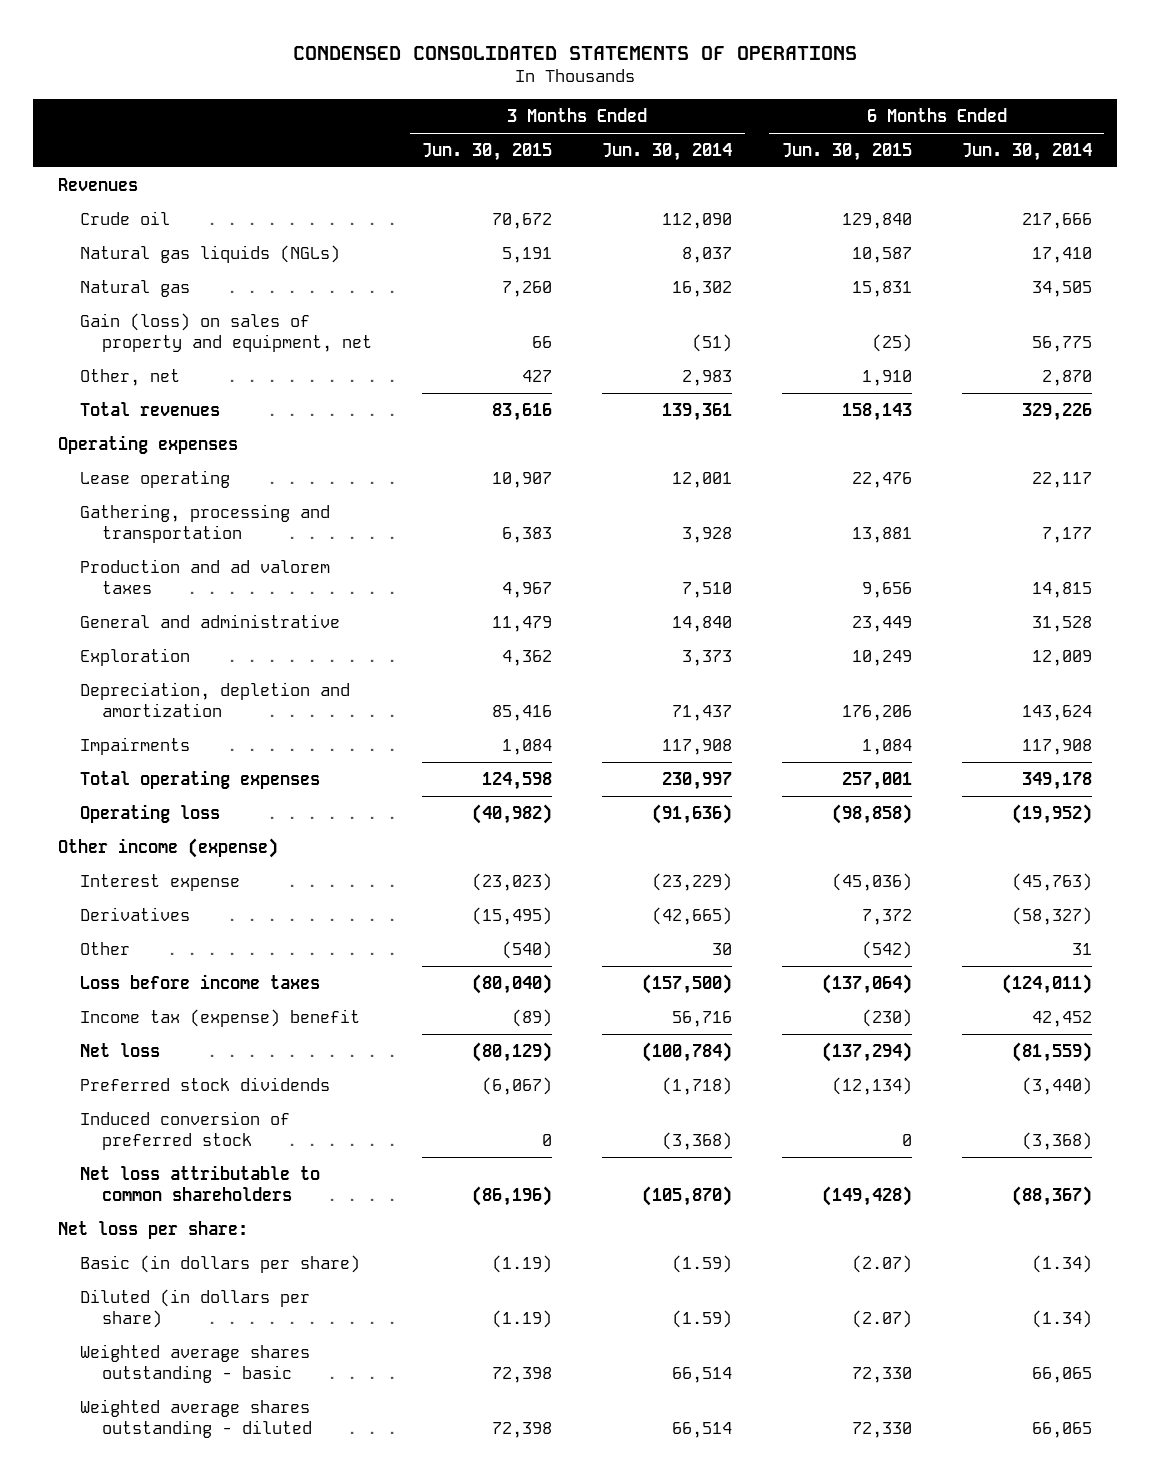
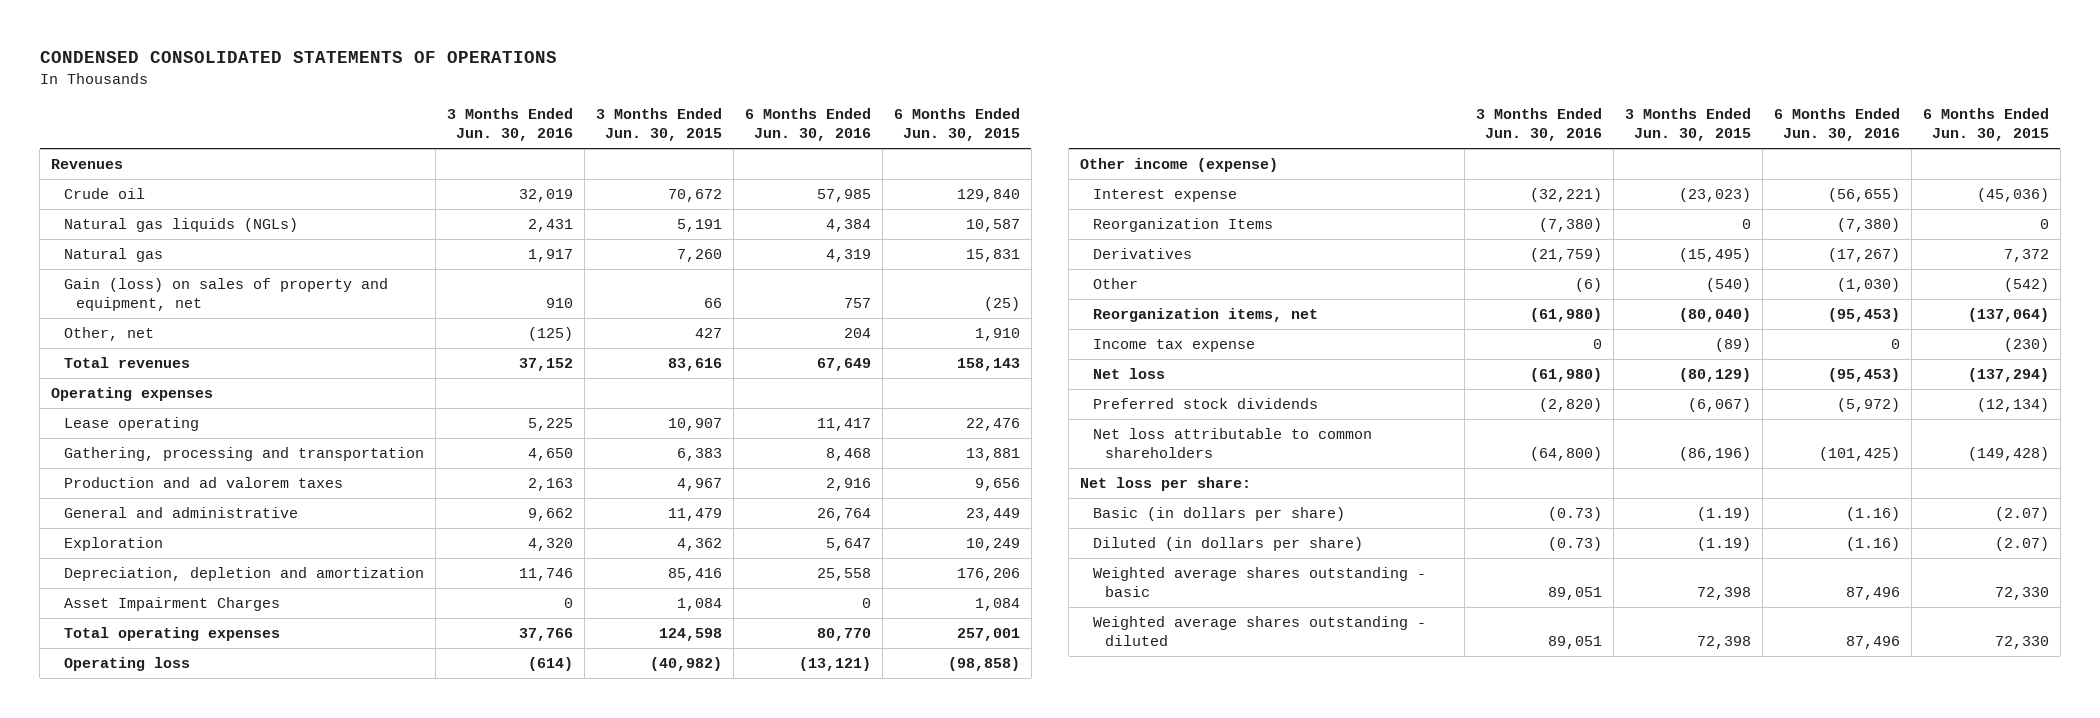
- | 3 Months Ended Jun. 30, 2015 | 3 Months Ended Jun. 30, 2014 | 6 Months Ended Jun. 30, 2015 | 6 Months Ended Jun. 30, 2014
+ | 3 Months Ended Jun. 30, 2016 | 3 Months Ended Jun. 30, 2015 | 6 Months Ended Jun. 30, 2016 | 6 Months Ended Jun. 30, 2015
- Impairments | 1,084 | 117,908 | 1,084 | 117,908
+ Asset Impairment Charges | 0 | 1,084 | 0 | 1,084
+ Reorganization Items | (7,380) | 0 | (7,380) | 0
- Loss before income taxes | (80,040) | (157,500) | (137,064) | (124,011)
- Income tax (expense) benefit | (89) | 56,716 | (230) | 42,452
+ Reorganization items, net | (61,980) | (80,040) | (95,453) | (137,064)
+ Income tax expense | 0 | (89) | 0 | (230)
- Induced conversion of preferred stock | 0 | (3,368) | 0 | (3,368)

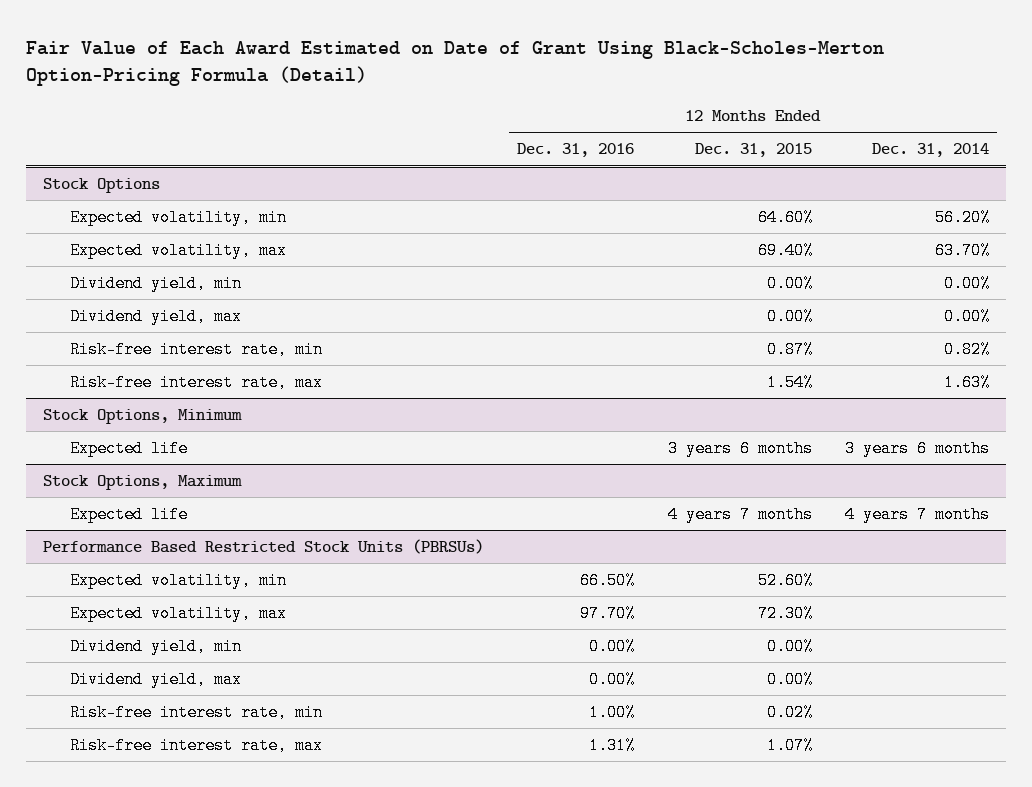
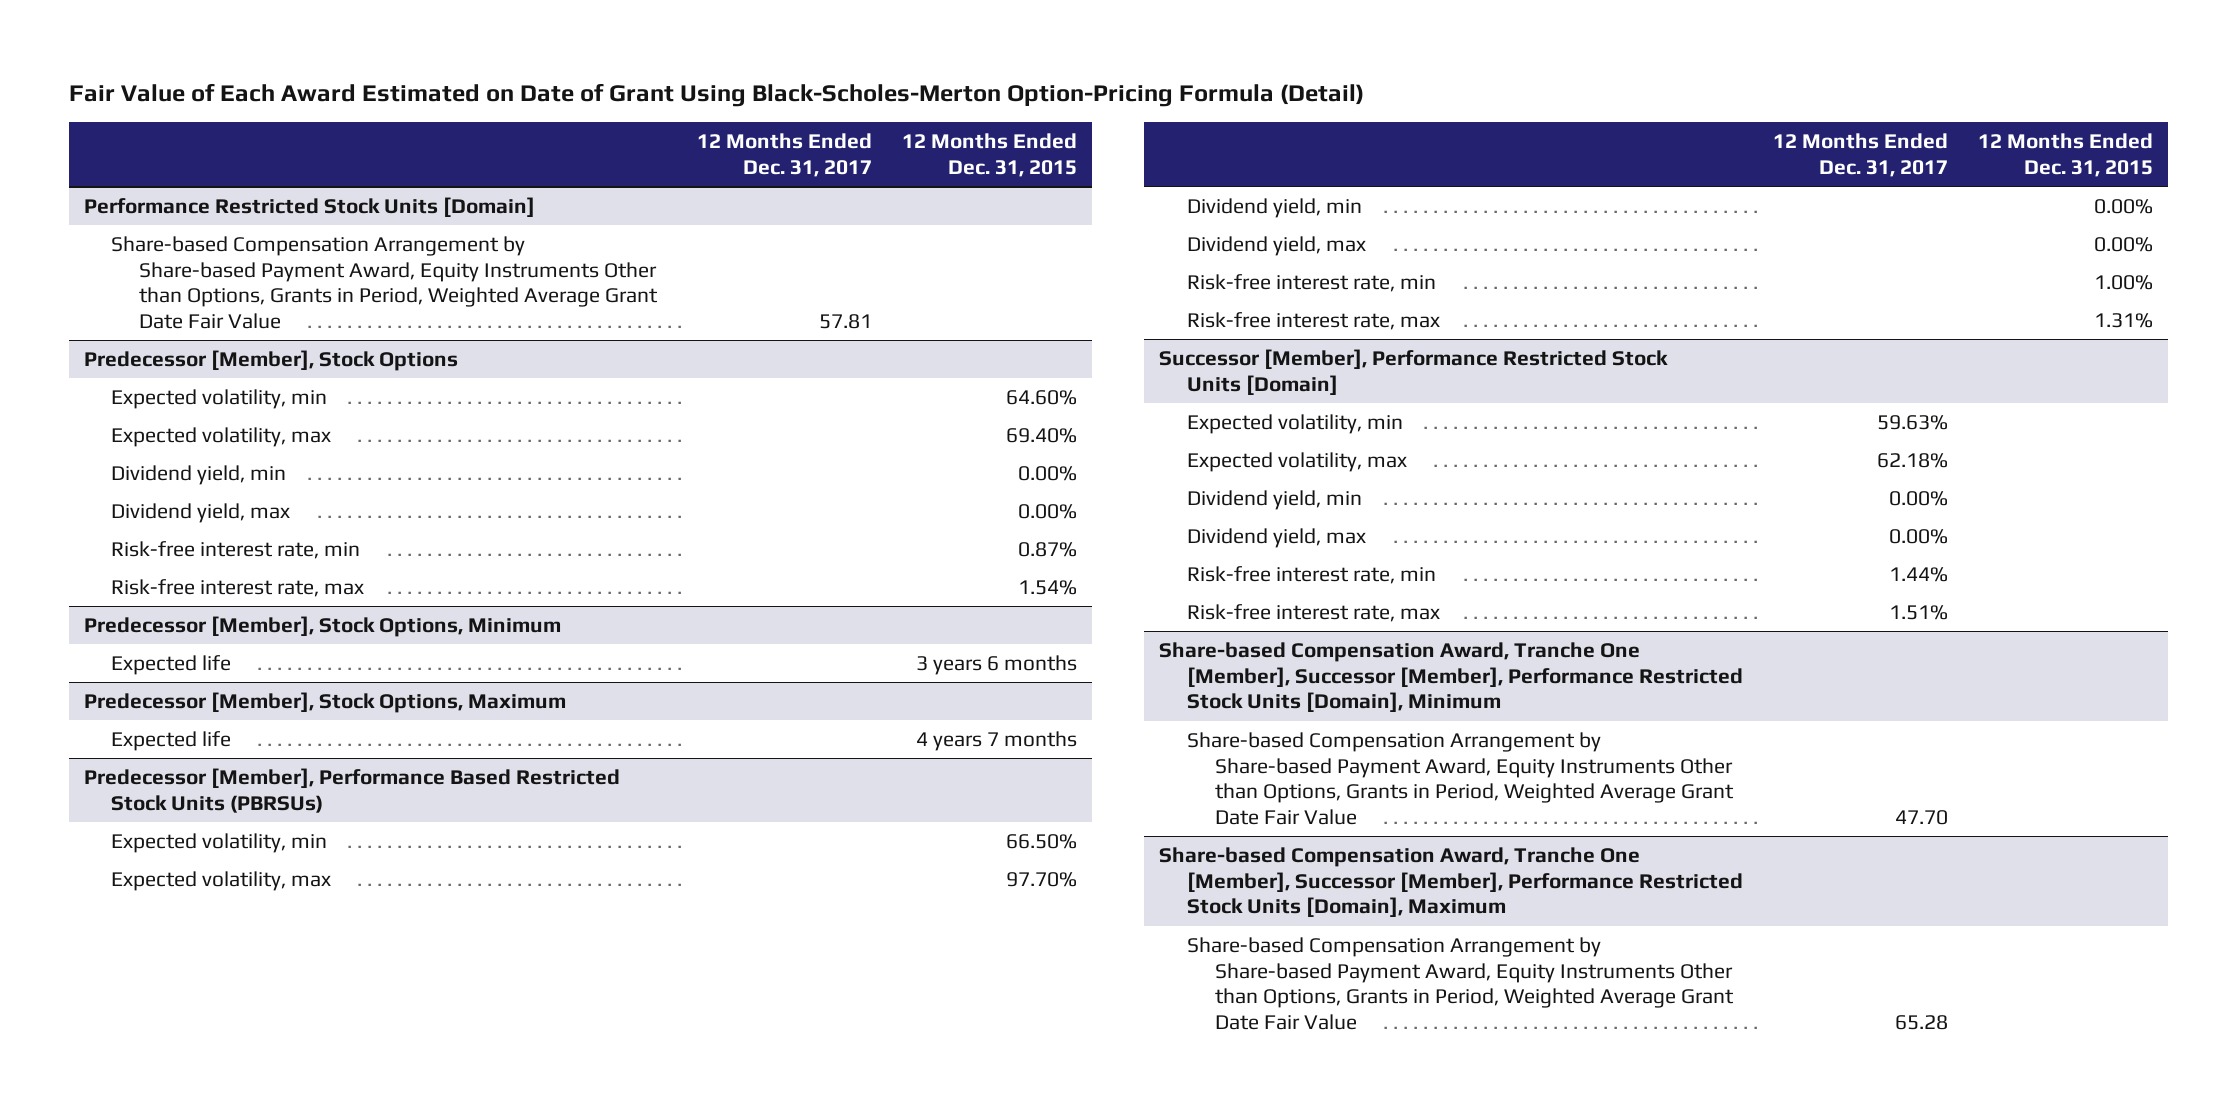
- | 12 Months Ended Dec. 31, 2016 | 12 Months Ended Dec. 31, 2015 | 12 Months Ended Dec. 31, 2014
+ | 12 Months Ended Dec. 31, 2017 | 12 Months Ended Dec. 31, 2015
- Stock Options
+ Performance Restricted Stock Units [Domain]
+ Share-based Compensation Arrangement by Share-based Payment Award, Equity Instruments Other than Options, Grants in Period, Weighted Average Grant Date Fair Value | 57.81 |
+ Predecessor [Member], Stock Options
- Stock Options, Minimum
+ Predecessor [Member], Stock Options, Minimum
- Stock Options, Maximum
+ Predecessor [Member], Stock Options, Maximum
- Performance Based Restricted Stock Units (PBRSUs)
- Expected volatility, min | 66.50% | 52.60% |
- Expected volatility, max | 97.70% | 72.30% |
+ Predecessor [Member], Performance Based Restricted Stock Units (PBRSUs)
+ Expected volatility, min | | 66.50%
+ Expected volatility, max | | 97.70%
- Risk-free interest rate, min | 1.00% | 0.02% |
- Risk-free interest rate, max | 1.31% | 1.07% |
+ Risk-free interest rate, min | | 1.00%
+ Risk-free interest rate, max | | 1.31%
+ Successor [Member], Performance Restricted Stock Units [Domain]
+ Expected volatility, min | 59.63% |
+ Expected volatility, max | 62.18% |
+ Dividend yield, min | 0.00% |
+ Dividend yield, max | 0.00% |
+ Risk-free interest rate, min | 1.44% |
+ Risk-free interest rate, max | 1.51% |
+ Share-based Compensation Award, Tranche One [Member], Successor [Member], Performance Restricted Stock Units [Domain], Minimum
+ Share-based Compensation Arrangement by Share-based Payment Award, Equity Instruments Other than Options, Grants in Period, Weighted Average Grant Date Fair Value | 47.70 |
+ Share-based Compensation Award, Tranche One [Member], Successor [Member], Performance Restricted Stock Units [Domain], Maximum
+ Share-based Compensation Arrangement by Share-based Payment Award, Equity Instruments Other than Options, Grants in Period, Weighted Average Grant Date Fair Value | 65.28 |

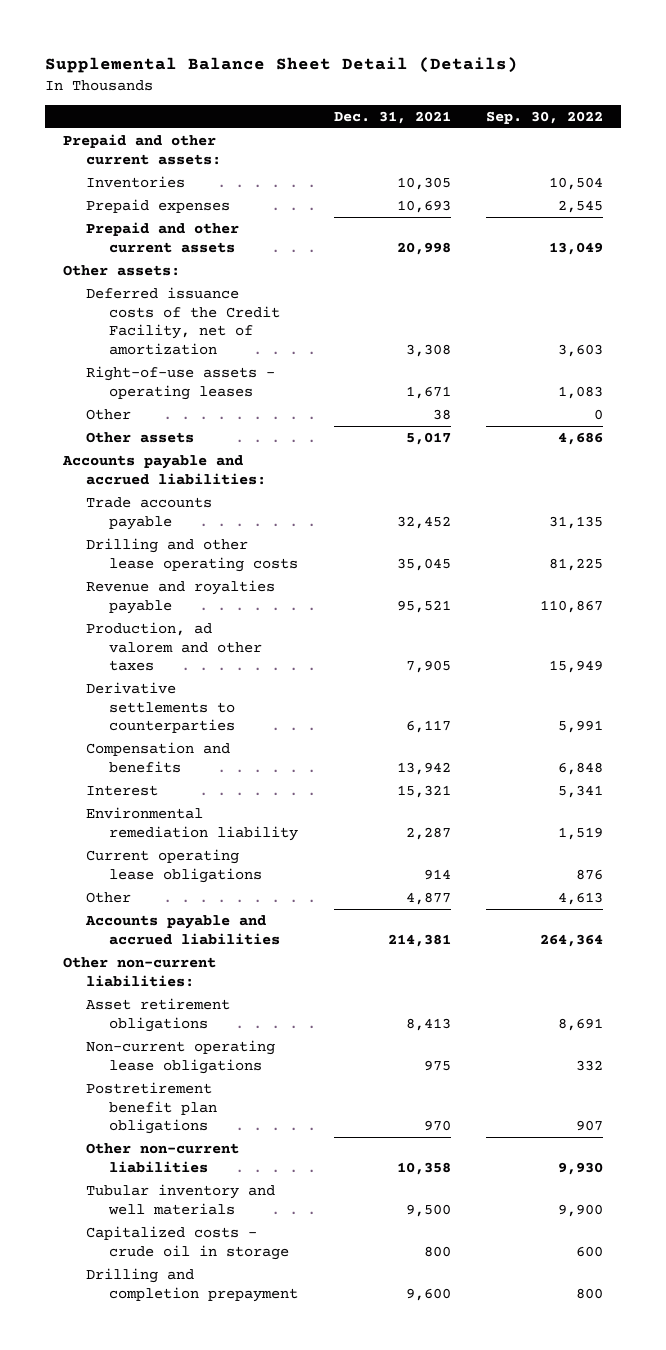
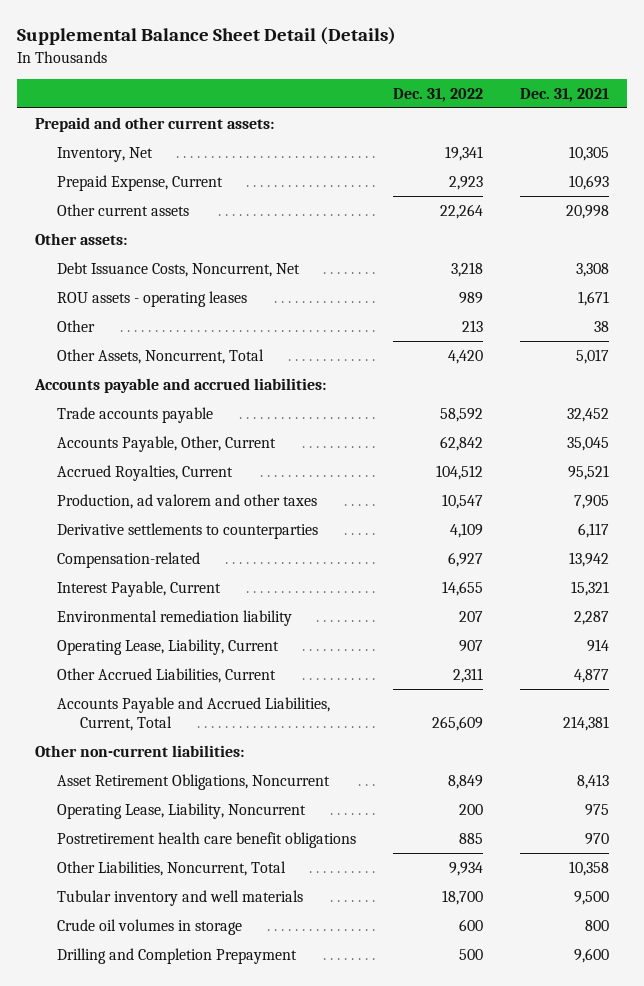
- | Dec. 31, 2021 | Sep. 30, 2022
+ | Dec. 31, 2022 | Dec. 31, 2021
- Inventories | 10,305 | 10,504
- Prepaid expenses | 10,693 | 2,545
- Prepaid and other current assets | 20,998 | 13,049
+ Inventory, Net | 19,341 | 10,305
+ Prepaid Expense, Current | 2,923 | 10,693
+ Other current assets | 22,264 | 20,998
- Deferred issuance costs of the Credit Facility, net of amortization | 3,308 | 3,603
- Right-of-use assets - operating leases | 1,671 | 1,083
+ Debt Issuance Costs, Noncurrent, Net | 3,218 | 3,308
+ ROU assets - operating leases | 989 | 1,671
- Other assets | 5,017 | 4,686
+ Other Assets, Noncurrent, Total | 4,420 | 5,017
- Drilling and other lease operating costs | 35,045 | 81,225
- Revenue and royalties payable | 95,521 | 110,867
+ Accounts Payable, Other, Current | 62,842 | 35,045
+ Accrued Royalties, Current | 104,512 | 95,521
- Compensation and benefits | 13,942 | 6,848
- Interest | 15,321 | 5,341
+ Compensation-related | 6,927 | 13,942
+ Interest Payable, Current | 14,655 | 15,321
- Current operating lease obligations | 914 | 876
- Other | 4,877 | 4,613
- Accounts payable and accrued liabilities | 214,381 | 264,364
+ Operating Lease, Liability, Current | 907 | 914
+ Other Accrued Liabilities, Current | 2,311 | 4,877
+ Accounts Payable and Accrued Liabilities, Current, Total | 265,609 | 214,381
- Asset retirement obligations | 8,413 | 8,691
- Non-current operating lease obligations | 975 | 332
- Postretirement benefit plan obligations | 970 | 907
- Other non-current liabilities | 10,358 | 9,930
+ Asset Retirement Obligations, Noncurrent | 8,849 | 8,413
+ Operating Lease, Liability, Noncurrent | 200 | 975
+ Postretirement health care benefit obligations | 885 | 970
+ Other Liabilities, Noncurrent, Total | 9,934 | 10,358
- Capitalized costs - crude oil in storage | 800 | 600
- Drilling and completion prepayment | 9,600 | 800
+ Crude oil volumes in storage | 600 | 800
+ Drilling and Completion Prepayment | 500 | 9,600

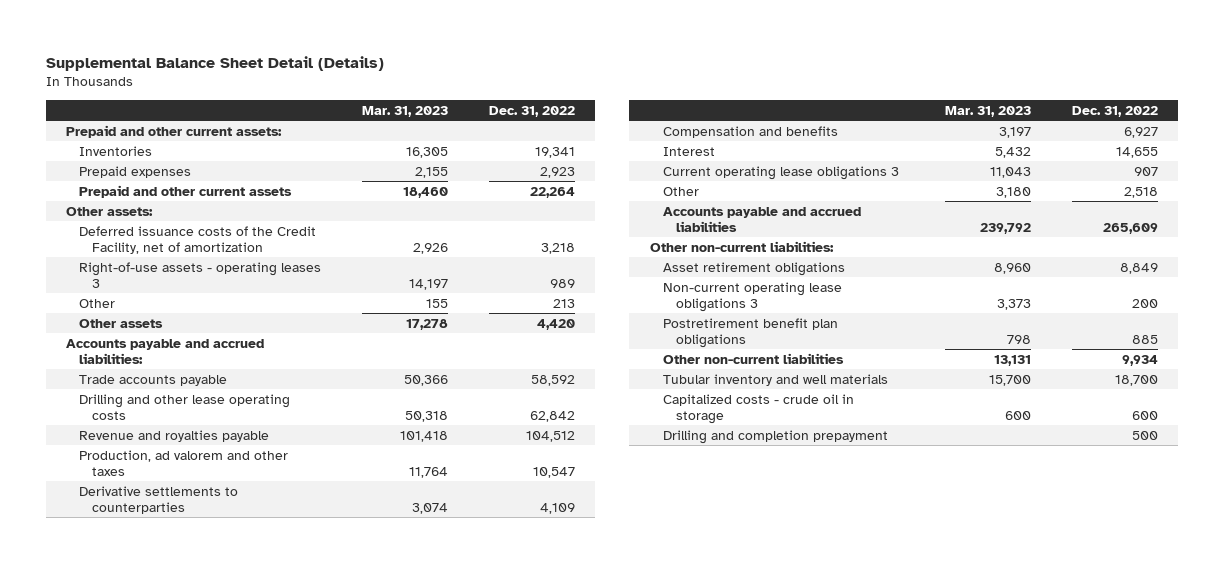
- | Dec. 31, 2022 | Dec. 31, 2021
+ | Mar. 31, 2023 | Dec. 31, 2022
- Inventory, Net | 19,341 | 10,305
- Prepaid Expense, Current | 2,923 | 10,693
- Other current assets | 22,264 | 20,998
+ Inventories | 16,305 | 19,341
+ Prepaid expenses | 2,155 | 2,923
+ Prepaid and other current assets | 18,460 | 22,264
- Debt Issuance Costs, Noncurrent, Net | 3,218 | 3,308
- ROU assets - operating leases | 989 | 1,671
+ Deferred issuance costs of the Credit Facility, net of amortization | 2,926 | 3,218
+ Right-of-use assets - operating leases 3 | 14,197 | 989
- Other Assets, Noncurrent, Total | 4,420 | 5,017
+ Other assets | 17,278 | 4,420
- Accounts Payable, Other, Current | 62,842 | 35,045
- Accrued Royalties, Current | 104,512 | 95,521
+ Drilling and other lease operating costs | 50,318 | 62,842
+ Revenue and royalties payable | 101,418 | 104,512
- Compensation-related | 6,927 | 13,942
- Interest Payable, Current | 14,655 | 15,321
- Environmental remediation liability | 207 | 2,287
- Operating Lease, Liability, Current | 907 | 914
- Other Accrued Liabilities, Current | 2,311 | 4,877
- Accounts Payable and Accrued Liabilities, Current, Total | 265,609 | 214,381
+ Compensation and benefits | 3,197 | 6,927
+ Interest | 5,432 | 14,655
+ Current operating lease obligations 3 | 11,043 | 907
+ Other | 3,180 | 2,518
+ Accounts payable and accrued liabilities | 239,792 | 265,609
- Asset Retirement Obligations, Noncurrent | 8,849 | 8,413
- Operating Lease, Liability, Noncurrent | 200 | 975
- Postretirement health care benefit obligations | 885 | 970
- Other Liabilities, Noncurrent, Total | 9,934 | 10,358
+ Asset retirement obligations | 8,960 | 8,849
+ Non-current operating lease obligations 3 | 3,373 | 200
+ Postretirement benefit plan obligations | 798 | 885
+ Other non-current liabilities | 13,131 | 9,934
- Crude oil volumes in storage | 600 | 800
- Drilling and Completion Prepayment | 500 | 9,600
+ Capitalized costs - crude oil in storage | 600 | 600
+ Drilling and completion prepayment | | 500

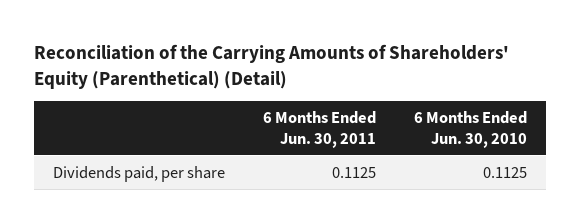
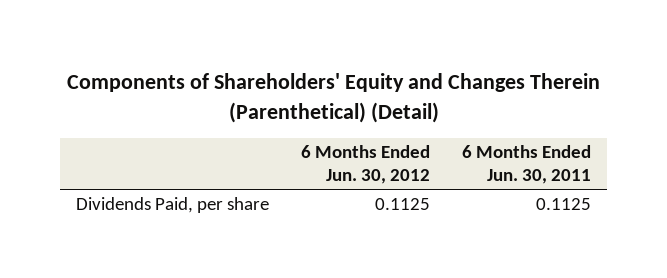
- Reconciliation of the Carrying Amounts of Shareholders' Equity (Parenthetical) (Detail)
+ Components of Shareholders' Equity and Changes Therein (Parenthetical) (Detail)
- | 6 Months Ended Jun. 30, 2011 | 6 Months Ended Jun. 30, 2010
+ | 6 Months Ended Jun. 30, 2012 | 6 Months Ended Jun. 30, 2011
- Dividends paid, per share | 0.1125 | 0.1125
+ Dividends Paid, per share | 0.1125 | 0.1125

